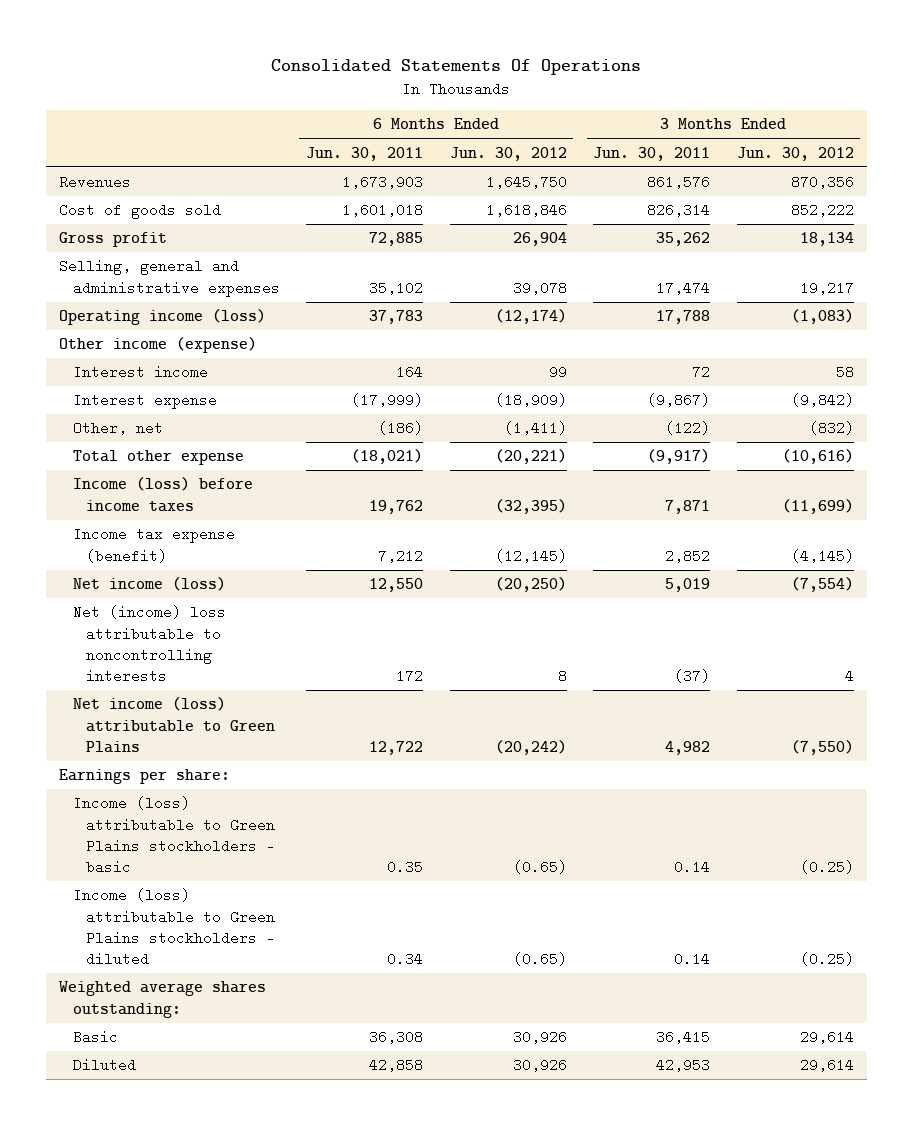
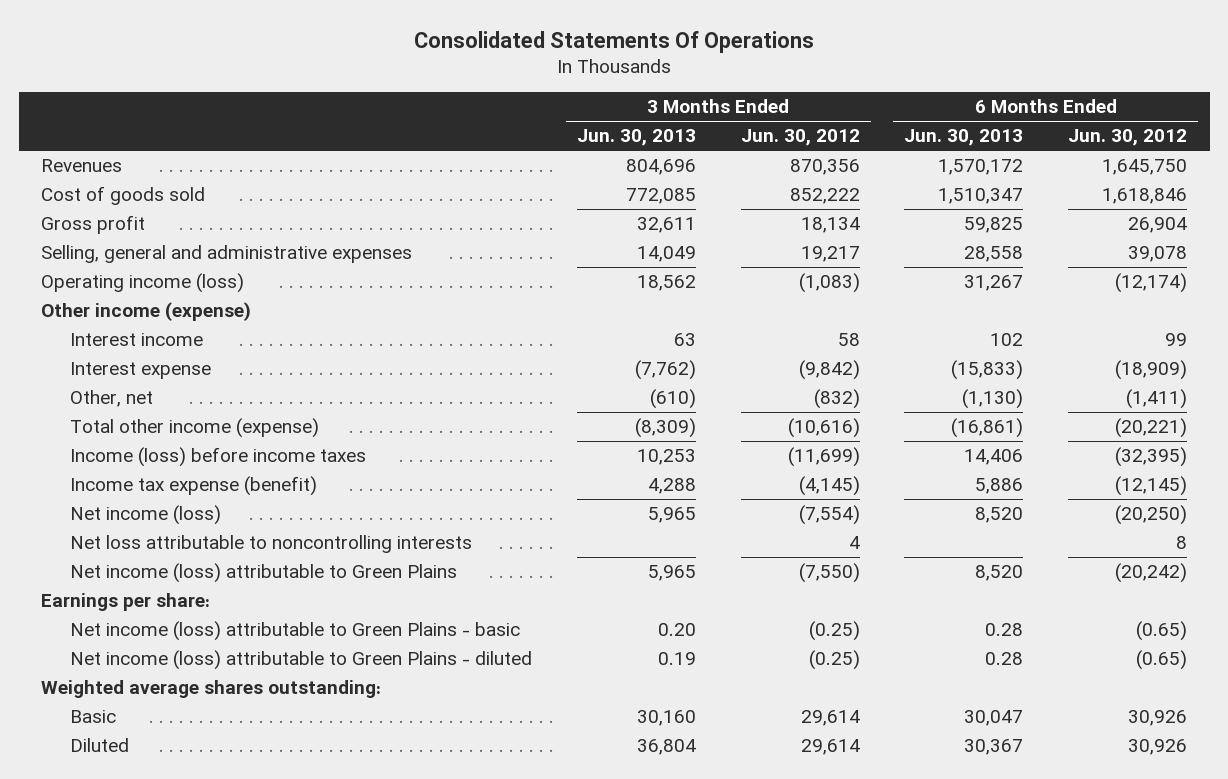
- | 6 Months Ended Jun. 30, 2011 | 6 Months Ended Jun. 30, 2012 | 3 Months Ended Jun. 30, 2011 | 3 Months Ended Jun. 30, 2012
+ | 3 Months Ended Jun. 30, 2013 | 3 Months Ended Jun. 30, 2012 | 6 Months Ended Jun. 30, 2013 | 6 Months Ended Jun. 30, 2012
- Total other expense | (18,021) | (20,221) | (9,917) | (10,616)
+ Total other income (expense) | (8,309) | (10,616) | (16,861) | (20,221)
- Net (income) loss attributable to noncontrolling interests | 172 | 8 | (37) | 4
+ Net loss attributable to noncontrolling interests | | 4 | | 8
- Income (loss) attributable to Green Plains stockholders - basic | 0.35 | (0.65) | 0.14 | (0.25)
- Income (loss) attributable to Green Plains stockholders - diluted | 0.34 | (0.65) | 0.14 | (0.25)
+ Net income (loss) attributable to Green Plains - basic | 0.20 | (0.25) | 0.28 | (0.65)
+ Net income (loss) attributable to Green Plains - diluted | 0.19 | (0.25) | 0.28 | (0.65)

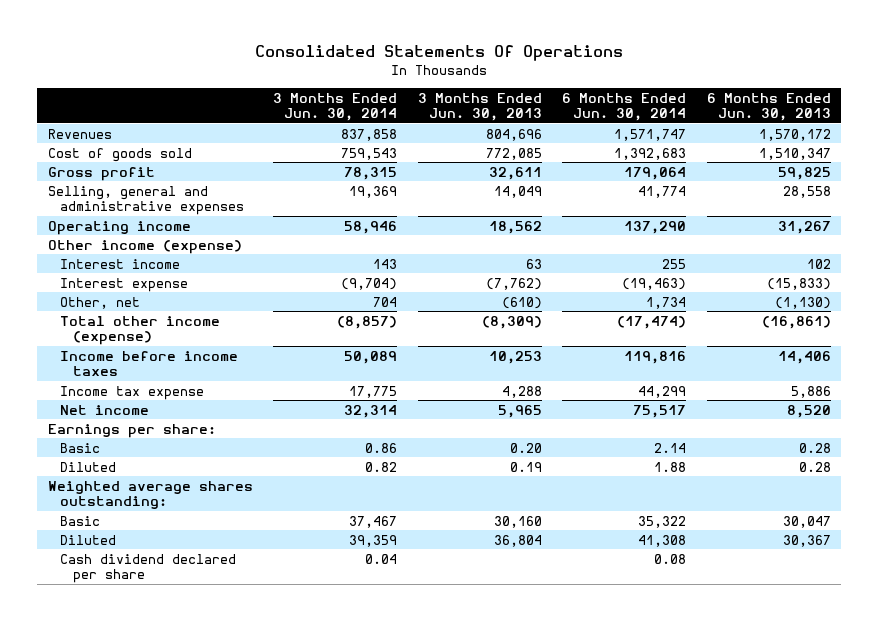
- | 3 Months Ended Jun. 30, 2013 | 3 Months Ended Jun. 30, 2012 | 6 Months Ended Jun. 30, 2013 | 6 Months Ended Jun. 30, 2012
+ | 3 Months Ended Jun. 30, 2014 | 3 Months Ended Jun. 30, 2013 | 6 Months Ended Jun. 30, 2014 | 6 Months Ended Jun. 30, 2013
- Operating income (loss) | 18,562 | (1,083) | 31,267 | (12,174)
+ Operating income | 58,946 | 18,562 | 137,290 | 31,267
- Income (loss) before income taxes | 10,253 | (11,699) | 14,406 | (32,395)
- Income tax expense (benefit) | 4,288 | (4,145) | 5,886 | (12,145)
- Net income (loss) | 5,965 | (7,554) | 8,520 | (20,250)
- Net loss attributable to noncontrolling interests | | 4 | | 8
- Net income (loss) attributable to Green Plains | 5,965 | (7,550) | 8,520 | (20,242)
+ Income before income taxes | 50,089 | 10,253 | 119,816 | 14,406
+ Income tax expense | 17,775 | 4,288 | 44,299 | 5,886
+ Net income | 32,314 | 5,965 | 75,517 | 8,520
- Net income (loss) attributable to Green Plains - basic | 0.20 | (0.25) | 0.28 | (0.65)
- Net income (loss) attributable to Green Plains - diluted | 0.19 | (0.25) | 0.28 | (0.65)
+ Basic | 0.86 | 0.20 | 2.14 | 0.28
+ Diluted | 0.82 | 0.19 | 1.88 | 0.28
+ Cash dividend declared per share | 0.04 | | 0.08 |

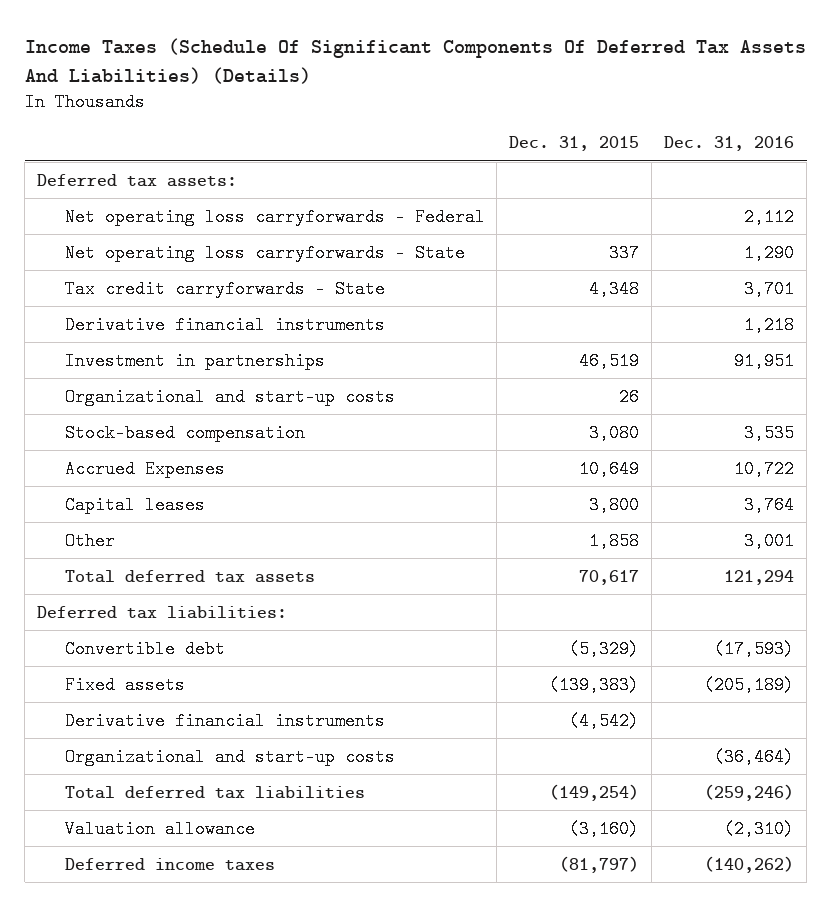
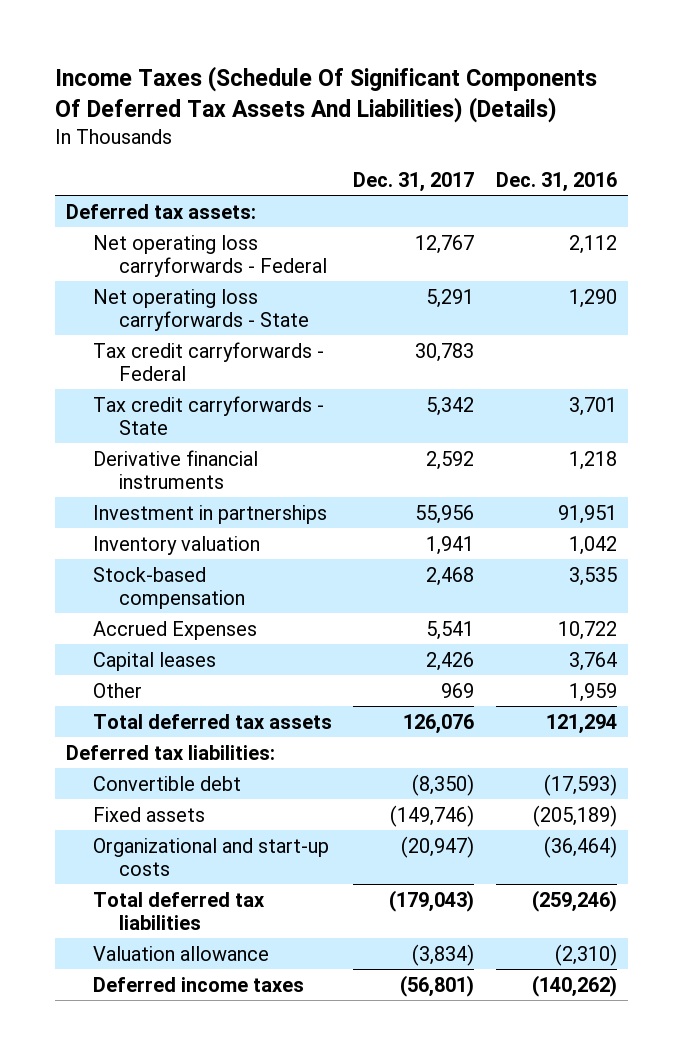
- | Dec. 31, 2015 | Dec. 31, 2016
+ | Dec. 31, 2017 | Dec. 31, 2016
+ Tax credit carryforwards - Federal | 30,783 |
- Organizational and start-up costs | 26 |
+ Inventory valuation | 1,941 | 1,042
- Other | 1,858 | 3,001
+ Other | 969 | 1,959
- Derivative financial instruments | (4,542) |

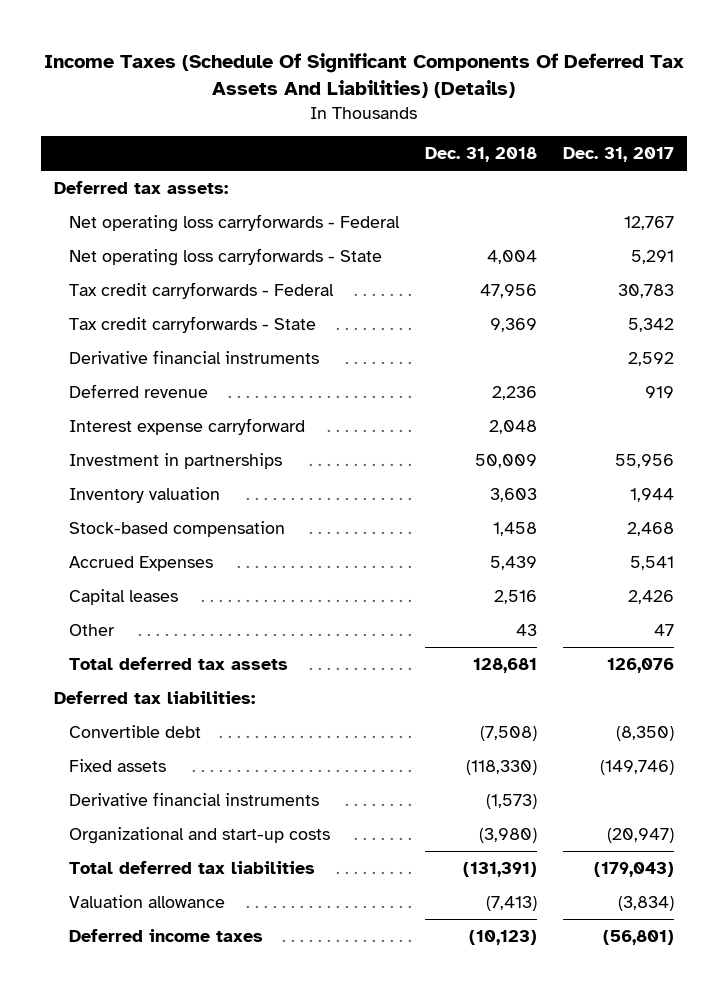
- | Dec. 31, 2017 | Dec. 31, 2016
+ | Dec. 31, 2018 | Dec. 31, 2017
+ Deferred revenue | 2,236 | 919
+ Interest expense carryforward | 2,048 |
- Inventory valuation | 1,941 | 1,042
+ Inventory valuation | 3,603 | 1,944
- Other | 969 | 1,959
+ Other | 43 | 47
+ Derivative financial instruments | (1,573) |

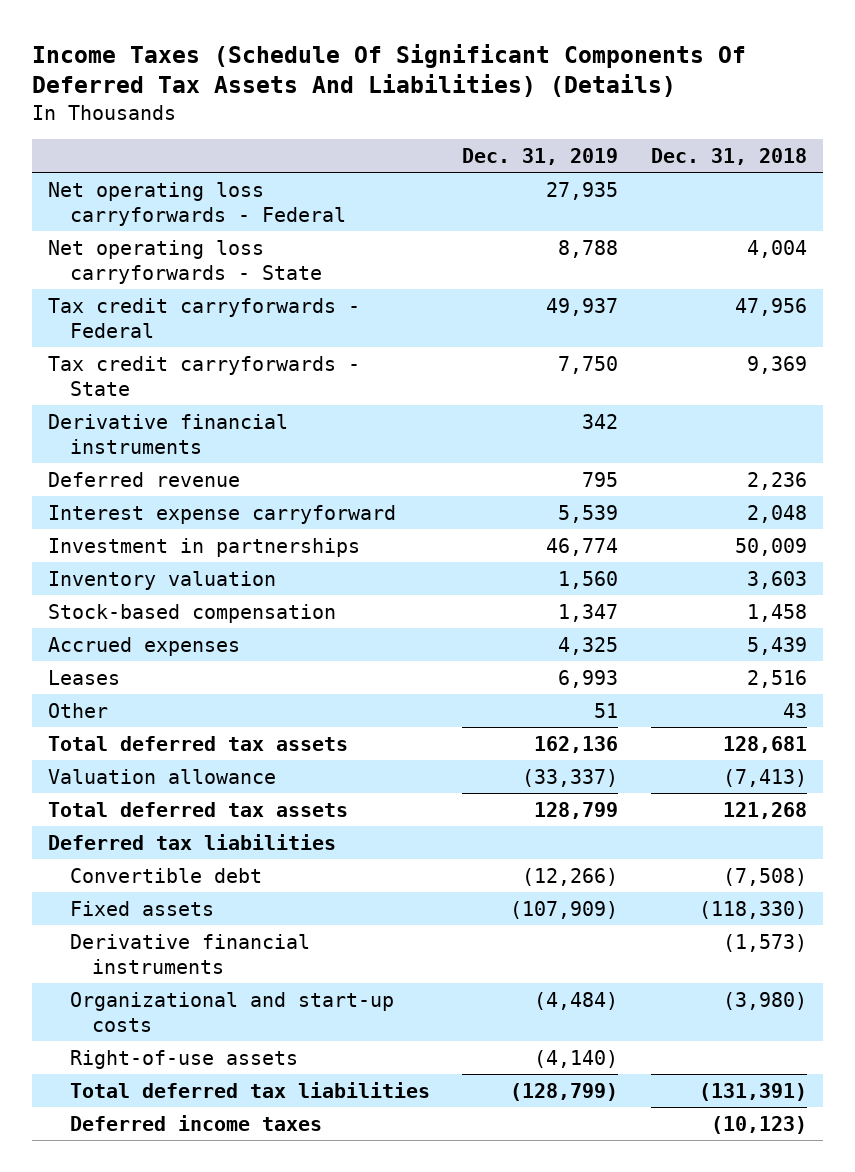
- | Dec. 31, 2018 | Dec. 31, 2017
+ | Dec. 31, 2019 | Dec. 31, 2018
- Deferred tax assets:
- Accrued Expenses | 5,439 | 5,541
- Capital leases | 2,516 | 2,426
+ Accrued expenses | 4,325 | 5,439
+ Leases | 6,993 | 2,516
- Deferred tax liabilities:
moved up: Valuation allowance | (33,337) | (7,413)
+ Total deferred tax assets | 128,799 | 121,268
+ Deferred tax liabilities
+ Right-of-use assets | (4,140) |

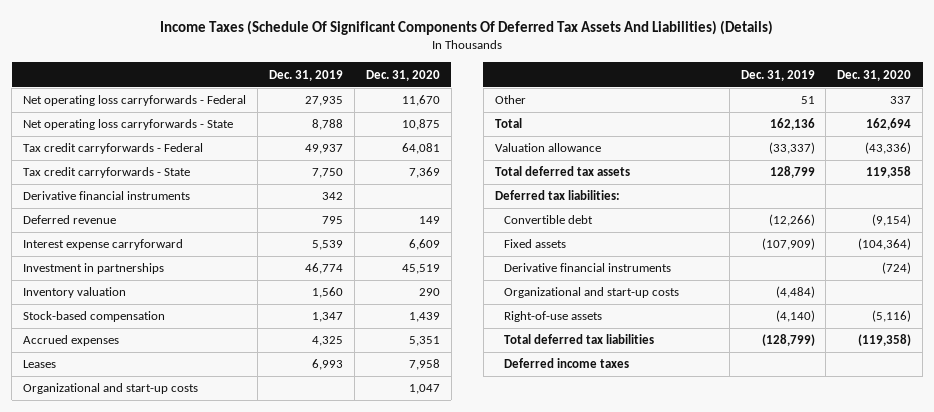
- | Dec. 31, 2019 | Dec. 31, 2018
+ | Dec. 31, 2019 | Dec. 31, 2020
+ Organizational and start-up costs | | 1,047
- Total deferred tax assets | 162,136 | 128,681
+ Total | 162,136 | 162,694
- Deferred tax liabilities
+ Deferred tax liabilities:

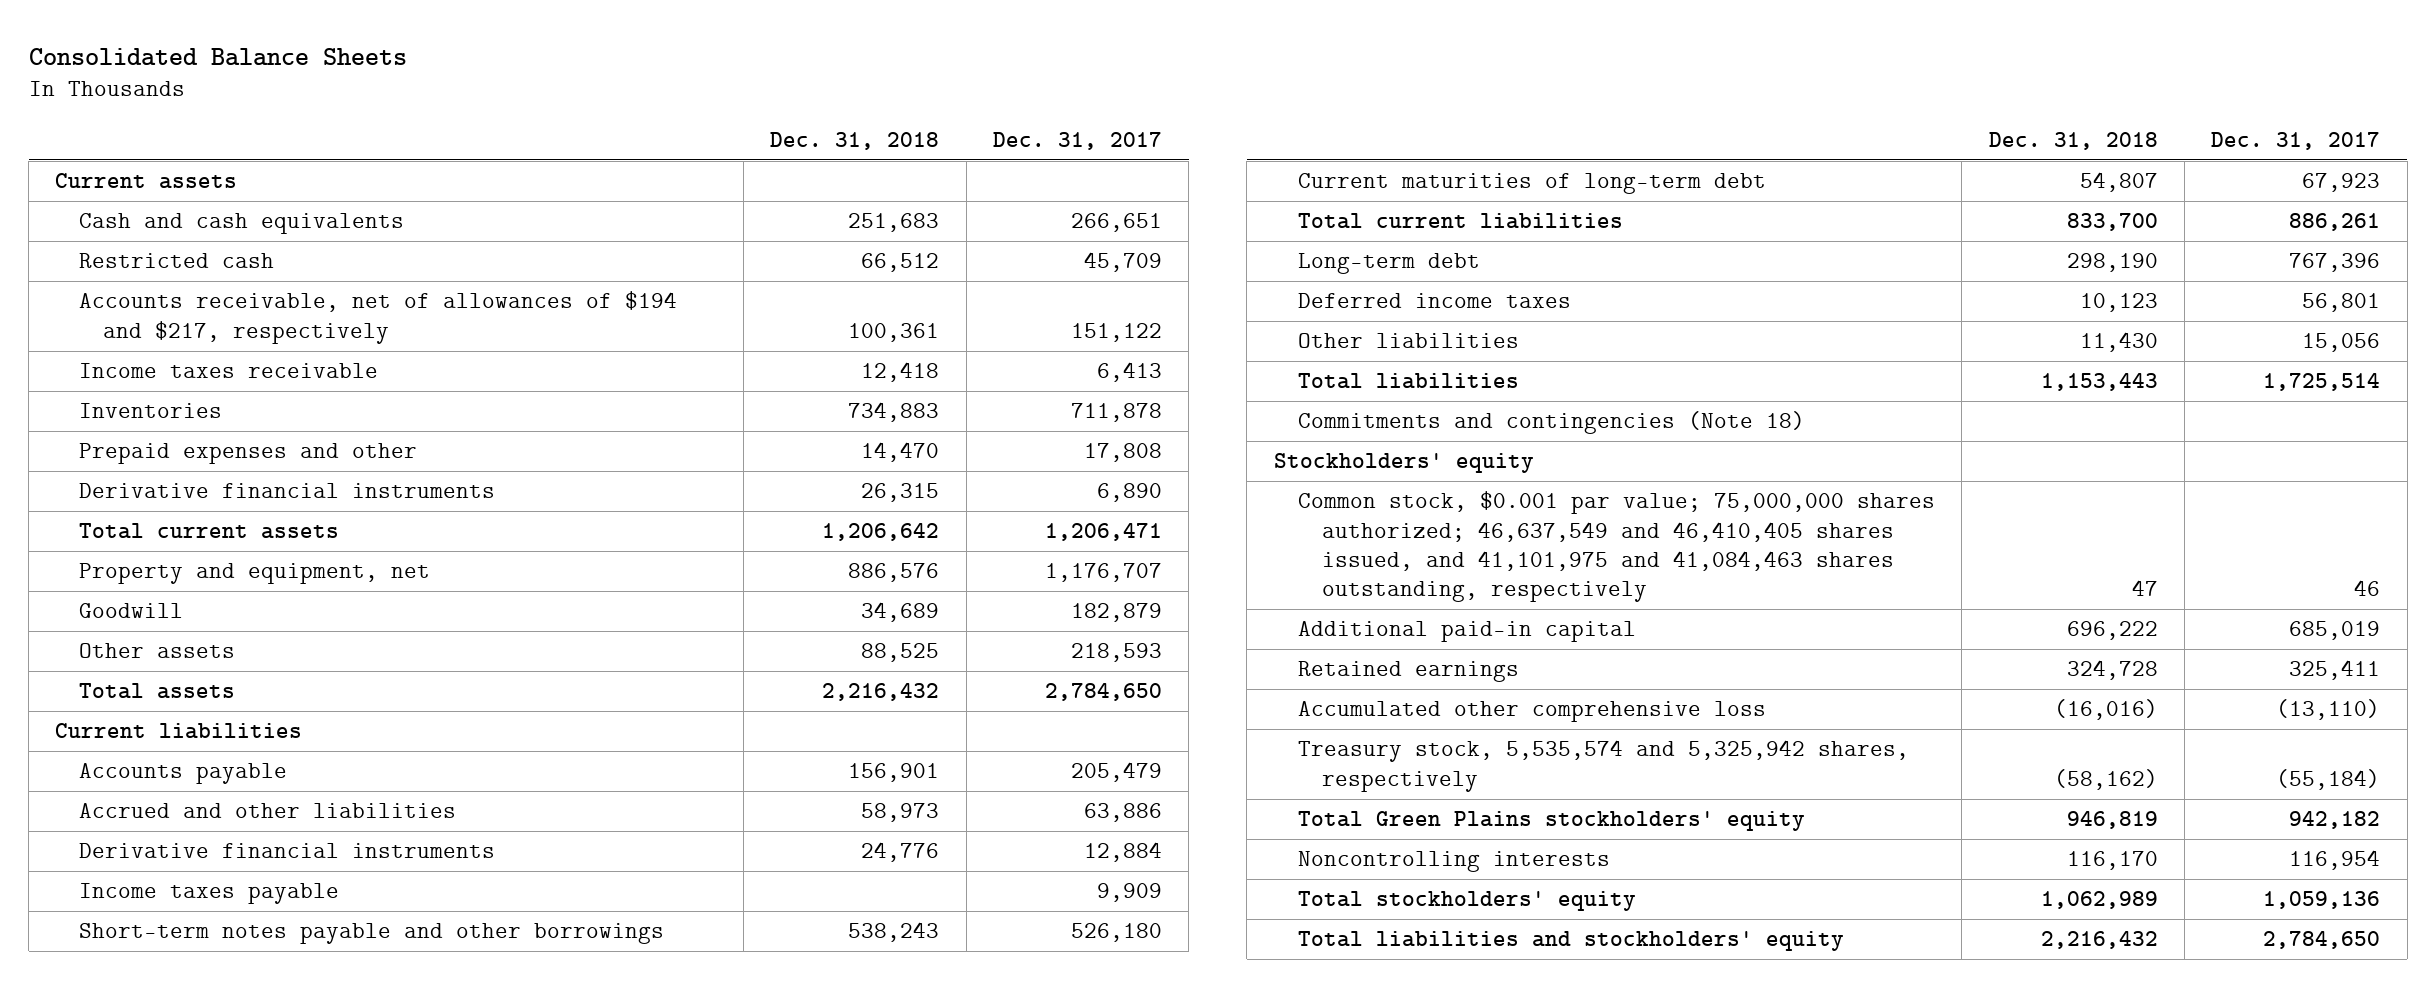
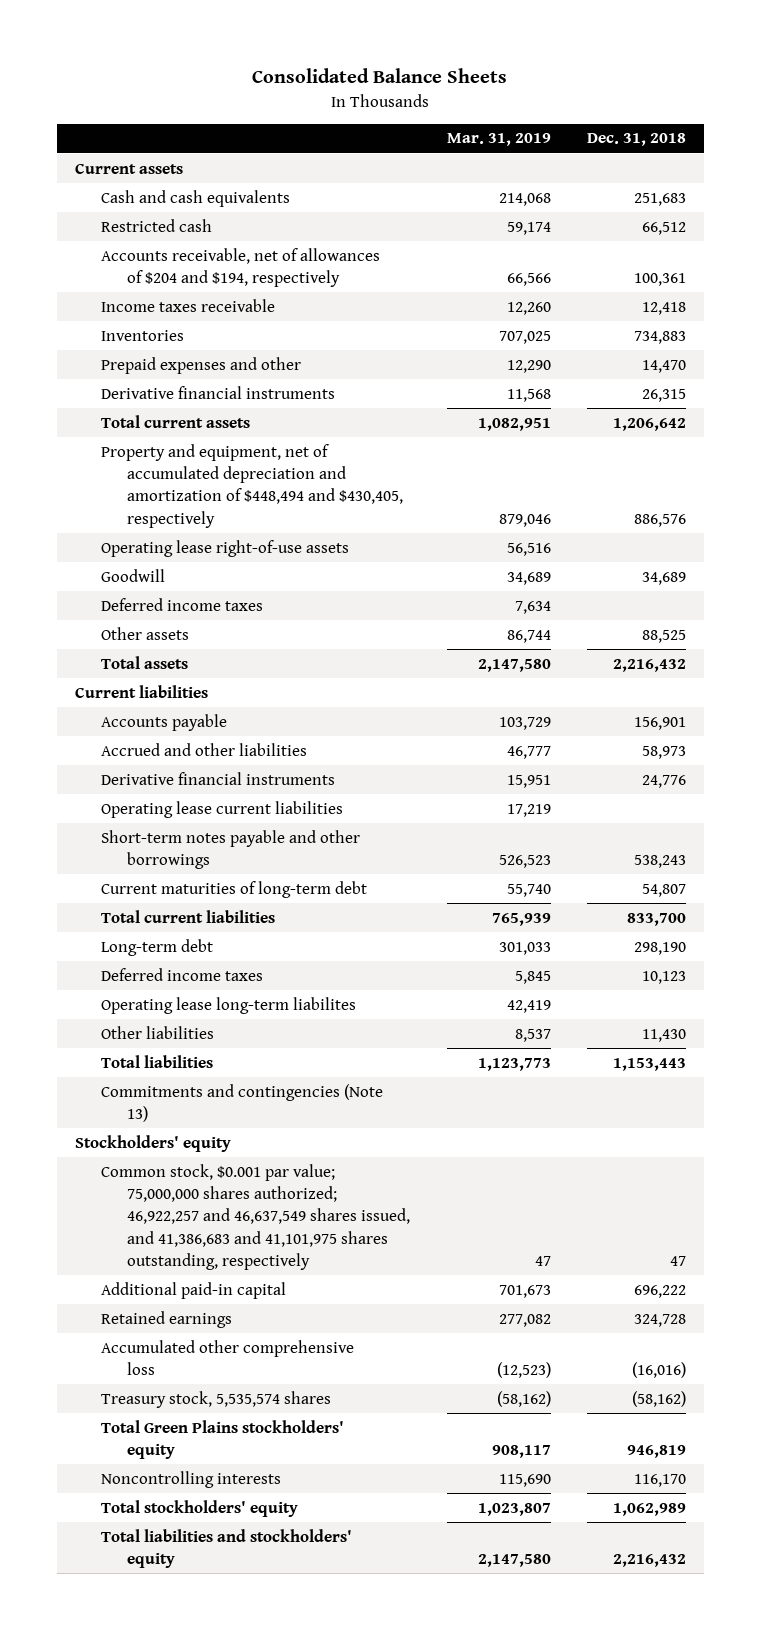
- | Dec. 31, 2018 | Dec. 31, 2017
+ | Mar. 31, 2019 | Dec. 31, 2018
- Accounts receivable, net of allowances of $194 and $217, respectively | 100,361 | 151,122
+ Accounts receivable, net of allowances of $204 and $194, respectively | 66,566 | 100,361
- Property and equipment, net | 886,576 | 1,176,707
+ Property and equipment, net of accumulated depreciation and amortization of $448,494 and $430,405, respectively | 879,046 | 886,576
+ Operating lease right-of-use assets | 56,516 |
+ Deferred income taxes | 7,634 |
- Income taxes payable | | 9,909
+ Operating lease current liabilities | 17,219 |
+ Operating lease long-term liabilites | 42,419 |
- Commitments and contingencies (Note 18)
+ Commitments and contingencies (Note 13)
- Common stock, $0.001 par value; 75,000,000 shares authorized; 46,637,549 and 46,410,405 shares issued, and 41,101,975 and 41,084,463 shares outstanding, respectively | 47 | 46
+ Common stock, $0.001 par value; 75,000,000 shares authorized; 46,922,257 and 46,637,549 shares issued, and 41,386,683 and 41,101,975 shares outstanding, respectively | 47 | 47
- Treasury stock, 5,535,574 and 5,325,942 shares, respectively | (58,162) | (55,184)
+ Treasury stock, 5,535,574 shares | (58,162) | (58,162)

